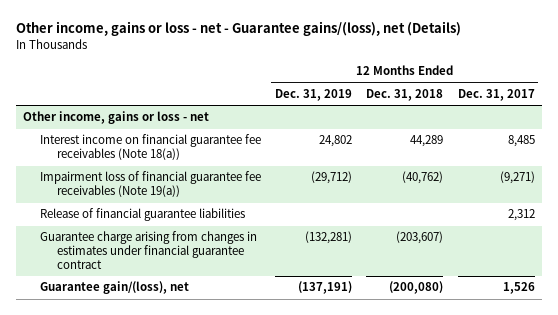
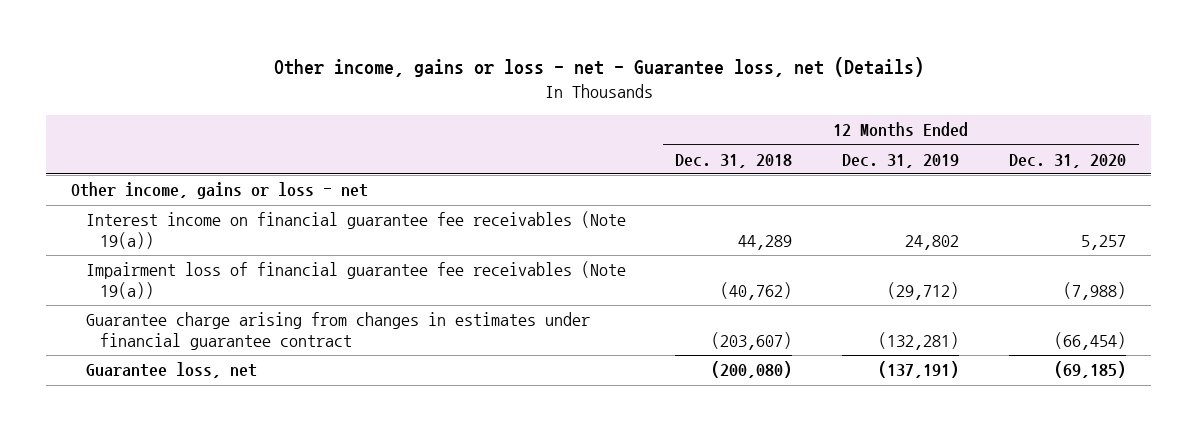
- Other income, gains or loss - net - Guarantee gains/(loss), net (Details)
+ Other income, gains or loss - net - Guarantee loss, net (Details)
- | 12 Months Ended Dec. 31, 2019 | 12 Months Ended Dec. 31, 2018 | 12 Months Ended Dec. 31, 2017
+ | 12 Months Ended Dec. 31, 2018 | 12 Months Ended Dec. 31, 2019 | 12 Months Ended Dec. 31, 2020
- Interest income on financial guarantee fee receivables (Note 18(a)) | 24,802 | 44,289 | 8,485
+ Interest income on financial guarantee fee receivables (Note 19(a)) | 44,289 | 24,802 | 5,257
- Release of financial guarantee liabilities | | | 2,312
- Guarantee gain/(loss), net | (137,191) | (200,080) | 1,526
+ Guarantee loss, net | (200,080) | (137,191) | (69,185)

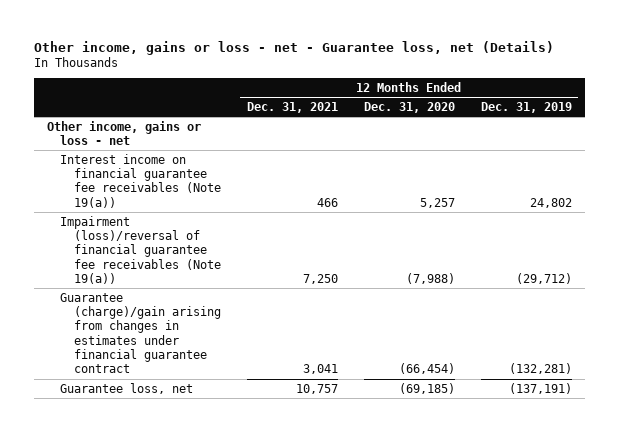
- | 12 Months Ended Dec. 31, 2018 | 12 Months Ended Dec. 31, 2019 | 12 Months Ended Dec. 31, 2020
+ | 12 Months Ended Dec. 31, 2021 | 12 Months Ended Dec. 31, 2020 | 12 Months Ended Dec. 31, 2019
- Impairment loss of financial guarantee fee receivables (Note 19(a)) | (40,762) | (29,712) | (7,988)
- Guarantee charge arising from changes in estimates under financial guarantee contract | (203,607) | (132,281) | (66,454)
+ Impairment (loss)/reversal of financial guarantee fee receivables (Note 19(a)) | 7,250 | (7,988) | (29,712)
+ Guarantee (charge)/gain arising from changes in estimates under financial guarantee contract | 3,041 | (66,454) | (132,281)

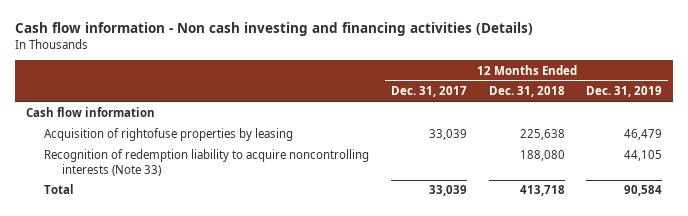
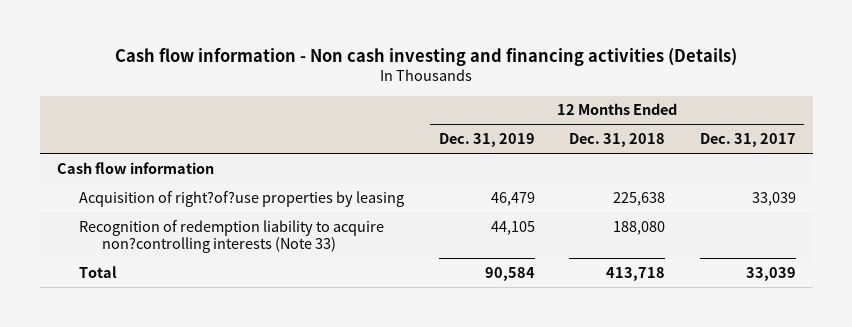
- | 12 Months Ended Dec. 31, 2017 | 12 Months Ended Dec. 31, 2018 | 12 Months Ended Dec. 31, 2019
+ | 12 Months Ended Dec. 31, 2019 | 12 Months Ended Dec. 31, 2018 | 12 Months Ended Dec. 31, 2017
- Acquisition of rightofuse properties by leasing | 33,039 | 225,638 | 46,479
- Recognition of redemption liability to acquire noncontrolling interests (Note 33) | | 188,080 | 44,105
+ Acquisition of right?of?use properties by leasing | 46,479 | 225,638 | 33,039
+ Recognition of redemption liability to acquire non?controlling interests (Note 33) | 44,105 | 188,080 |

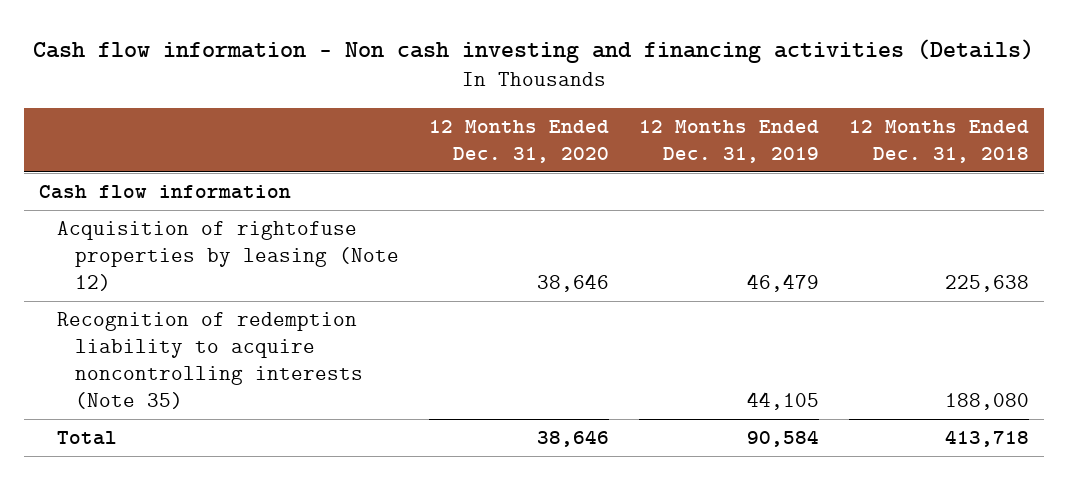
- | 12 Months Ended Dec. 31, 2019 | 12 Months Ended Dec. 31, 2018 | 12 Months Ended Dec. 31, 2017
+ | 12 Months Ended Dec. 31, 2020 | 12 Months Ended Dec. 31, 2019 | 12 Months Ended Dec. 31, 2018
- Acquisition of right?of?use properties by leasing | 46,479 | 225,638 | 33,039
- Recognition of redemption liability to acquire non?controlling interests (Note 33) | 44,105 | 188,080 |
+ Acquisition of rightofuse properties by leasing (Note 12) | 38,646 | 46,479 | 225,638
+ Recognition of redemption liability to acquire noncontrolling interests (Note 35) | | 44,105 | 188,080

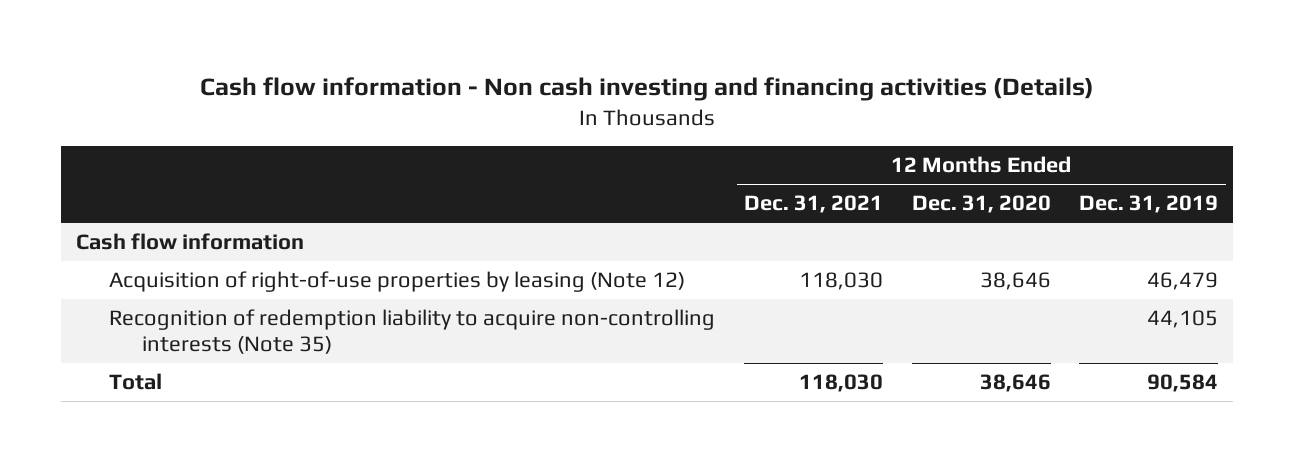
- | 12 Months Ended Dec. 31, 2020 | 12 Months Ended Dec. 31, 2019 | 12 Months Ended Dec. 31, 2018
+ | 12 Months Ended Dec. 31, 2021 | 12 Months Ended Dec. 31, 2020 | 12 Months Ended Dec. 31, 2019
- Acquisition of rightofuse properties by leasing (Note 12) | 38,646 | 46,479 | 225,638
- Recognition of redemption liability to acquire noncontrolling interests (Note 35) | | 44,105 | 188,080
+ Acquisition of right-of-use properties by leasing (Note 12) | 118,030 | 38,646 | 46,479
+ Recognition of redemption liability to acquire non-controlling interests (Note 35) | | | 44,105

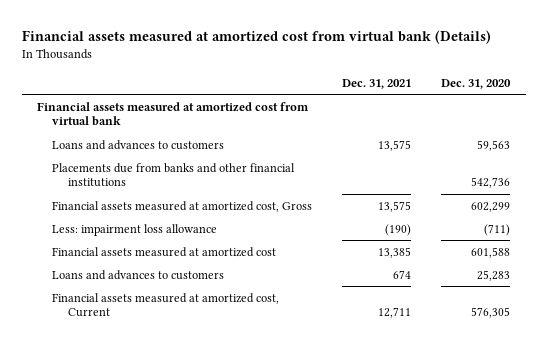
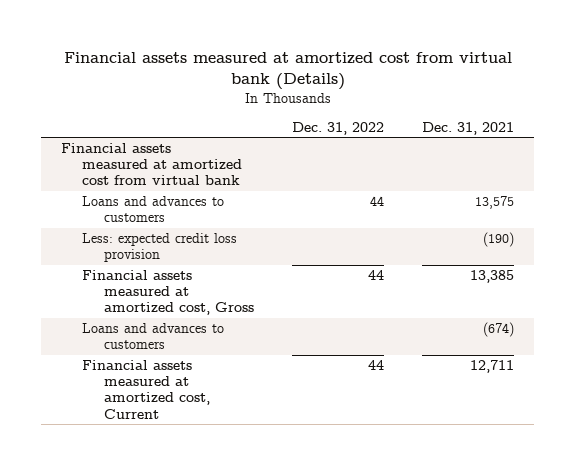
- | Dec. 31, 2021 | Dec. 31, 2020
+ | Dec. 31, 2022 | Dec. 31, 2021
- Placements due from banks and other financial institutions | | 542,736
- Financial assets measured at amortized cost, Gross | 13,575 | 602,299
- Less: impairment loss allowance | (190) | (711)
- Financial assets measured at amortized cost | 13,385 | 601,588
- Loans and advances to customers | 674 | 25,283
+ Less: expected credit loss provision | | (190)
+ Financial assets measured at amortized cost, Gross | 44 | 13,385
+ Loans and advances to customers | | (674)

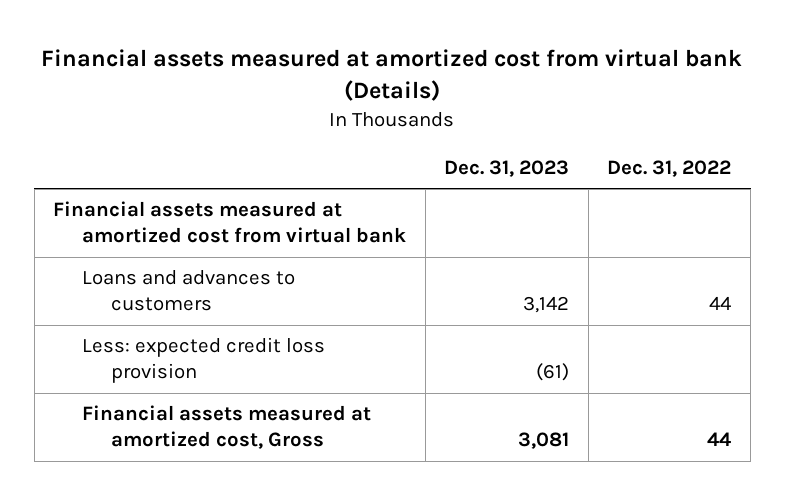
- | Dec. 31, 2022 | Dec. 31, 2021
+ | Dec. 31, 2023 | Dec. 31, 2022
- Loans and advances to customers | | (674)
- Financial assets measured at amortized cost, Current | 44 | 12,711

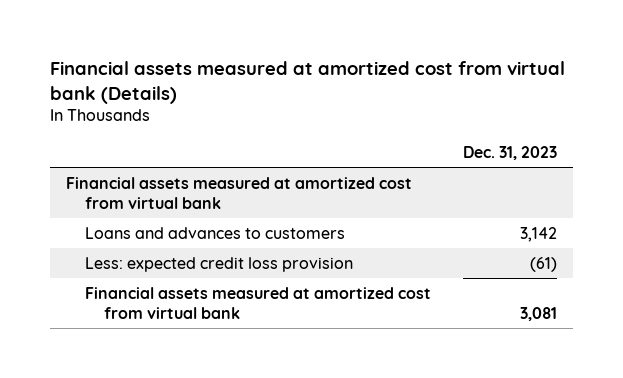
- | Dec. 31, 2023 | Dec. 31, 2022
+ | Dec. 31, 2023
- Financial assets measured at amortized cost, Gross | 3,081 | 44
+ Financial assets measured at amortized cost from virtual bank | 3,081

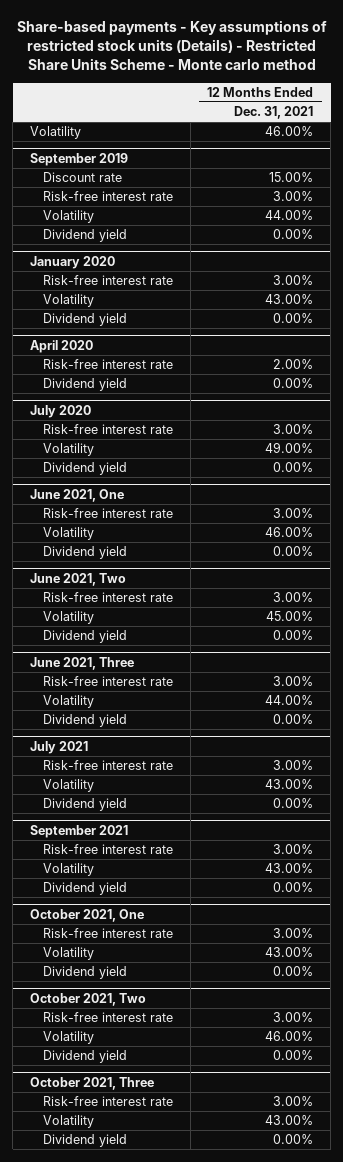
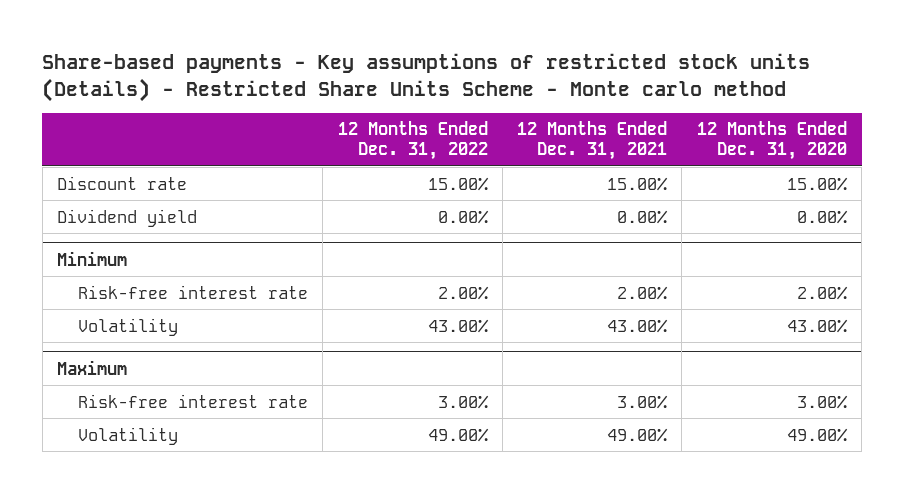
- | 12 Months Ended Dec. 31, 2021
+ | 12 Months Ended Dec. 31, 2022 | 12 Months Ended Dec. 31, 2021 | 12 Months Ended Dec. 31, 2020
- Volatility | 46.00%
- September 2019
- Risk-free interest rate | 3.00%
- Volatility | 44.00%
- January 2020
- Risk-free interest rate | 3.00%
- Volatility | 43.00%
- Dividend yield | 0.00%
- April 2020
+ Minimum
- Dividend yield | 0.00%
- July 2020
- Risk-free interest rate | 3.00%
- Volatility | 49.00%
- Dividend yield | 0.00%
- June 2021, One
- Risk-free interest rate | 3.00%
- Volatility | 46.00%
- Dividend yield | 0.00%
- June 2021, Two
- Risk-free interest rate | 3.00%
- Volatility | 45.00%
- Dividend yield | 0.00%
- June 2021, Three
- Risk-free interest rate | 3.00%
- Volatility | 44.00%
- Dividend yield | 0.00%
- July 2021
- Risk-free interest rate | 3.00%
- Dividend yield | 0.00%
- September 2021
- Risk-free interest rate | 3.00%
- Volatility | 43.00%
- Dividend yield | 0.00%
- October 2021, One
- Risk-free interest rate | 3.00%
- Volatility | 43.00%
- Dividend yield | 0.00%
- October 2021, Two
- Risk-free interest rate | 3.00%
- Volatility | 46.00%
- Dividend yield | 0.00%
- October 2021, Three
+ Maximum
- Volatility | 43.00%
- Dividend yield | 0.00%
+ Volatility | 49.00% | 49.00% | 49.00%

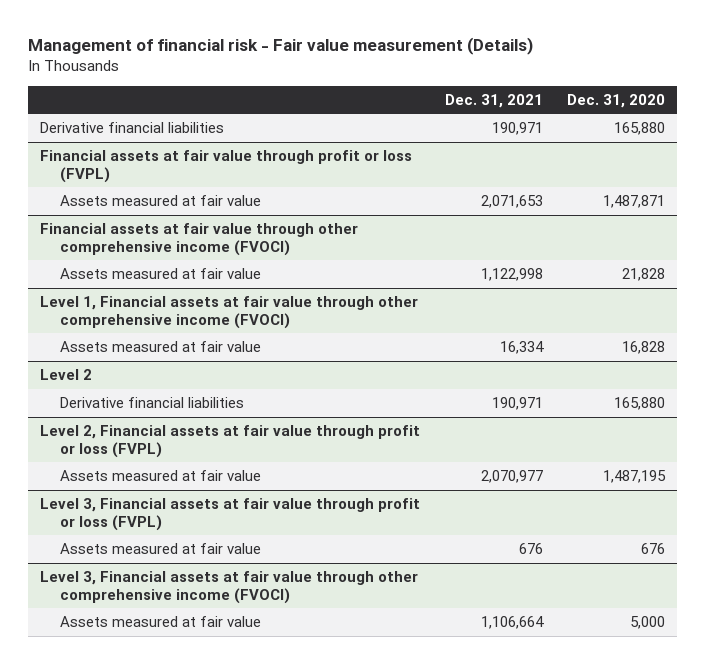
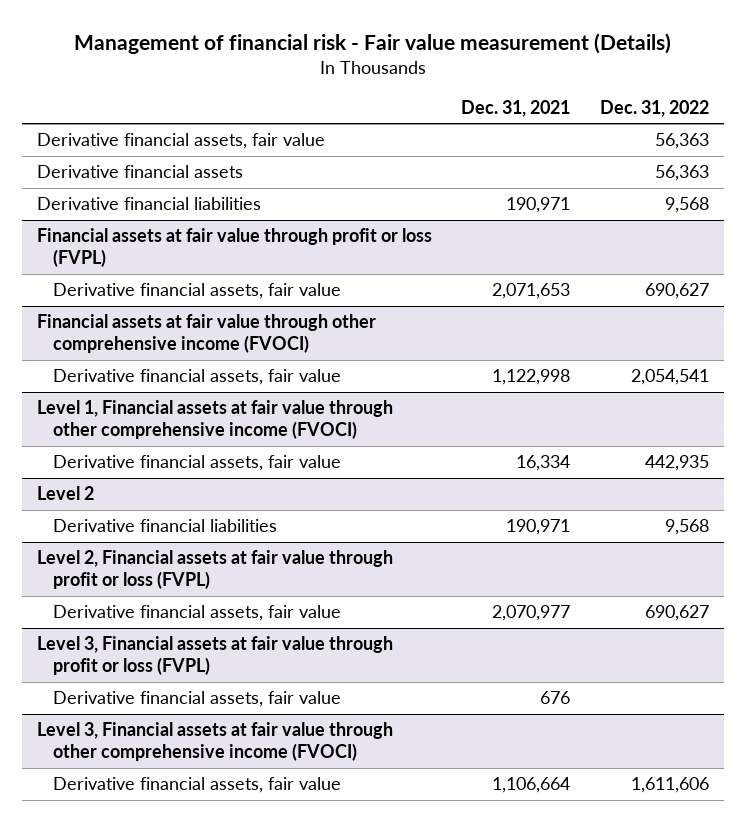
- | Dec. 31, 2021 | Dec. 31, 2020
+ | Dec. 31, 2021 | Dec. 31, 2022
+ Derivative financial assets, fair value | | 56,363
+ Derivative financial assets | | 56,363
@ Financial assets at fair value through profit or loss (FVPL)
- Assets measured at fair value | 2,071,653 | 1,487,871
+ Derivative financial assets, fair value | 2,071,653 | 690,627
@ Financial assets at fair value through other comprehensive income (FVOCI)
- Assets measured at fair value | 1,122,998 | 21,828
+ Derivative financial assets, fair value | 1,122,998 | 2,054,541
@ Level 1, Financial assets at fair value through other comprehensive income (FVOCI)
- Assets measured at fair value | 16,334 | 16,828
+ Derivative financial assets, fair value | 16,334 | 442,935
@ Level 2, Financial assets at fair value through profit or loss (FVPL)
- Assets measured at fair value | 2,070,977 | 1,487,195
+ Derivative financial assets, fair value | 2,070,977 | 690,627
@ Level 3, Financial assets at fair value through profit or loss (FVPL)
- Assets measured at fair value | 676 | 676
+ Derivative financial assets, fair value | 676 |
@ Level 3, Financial assets at fair value through other comprehensive income (FVOCI)
- Assets measured at fair value | 1,106,664 | 5,000
+ Derivative financial assets, fair value | 1,106,664 | 1,611,606

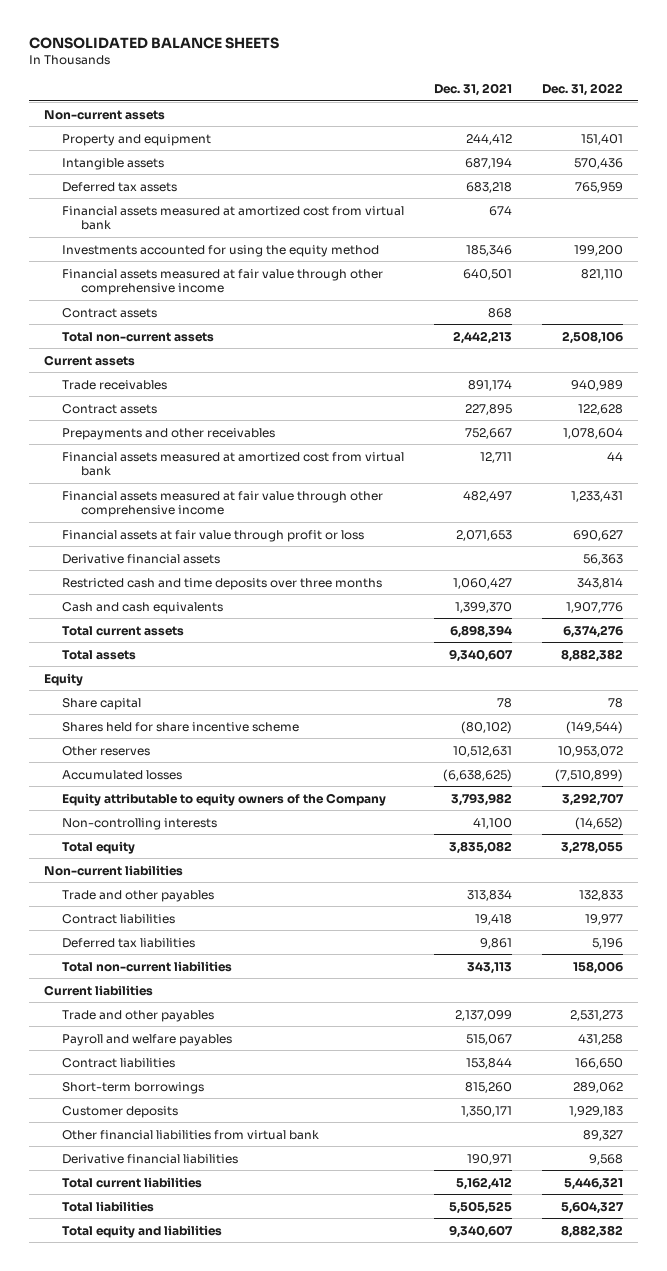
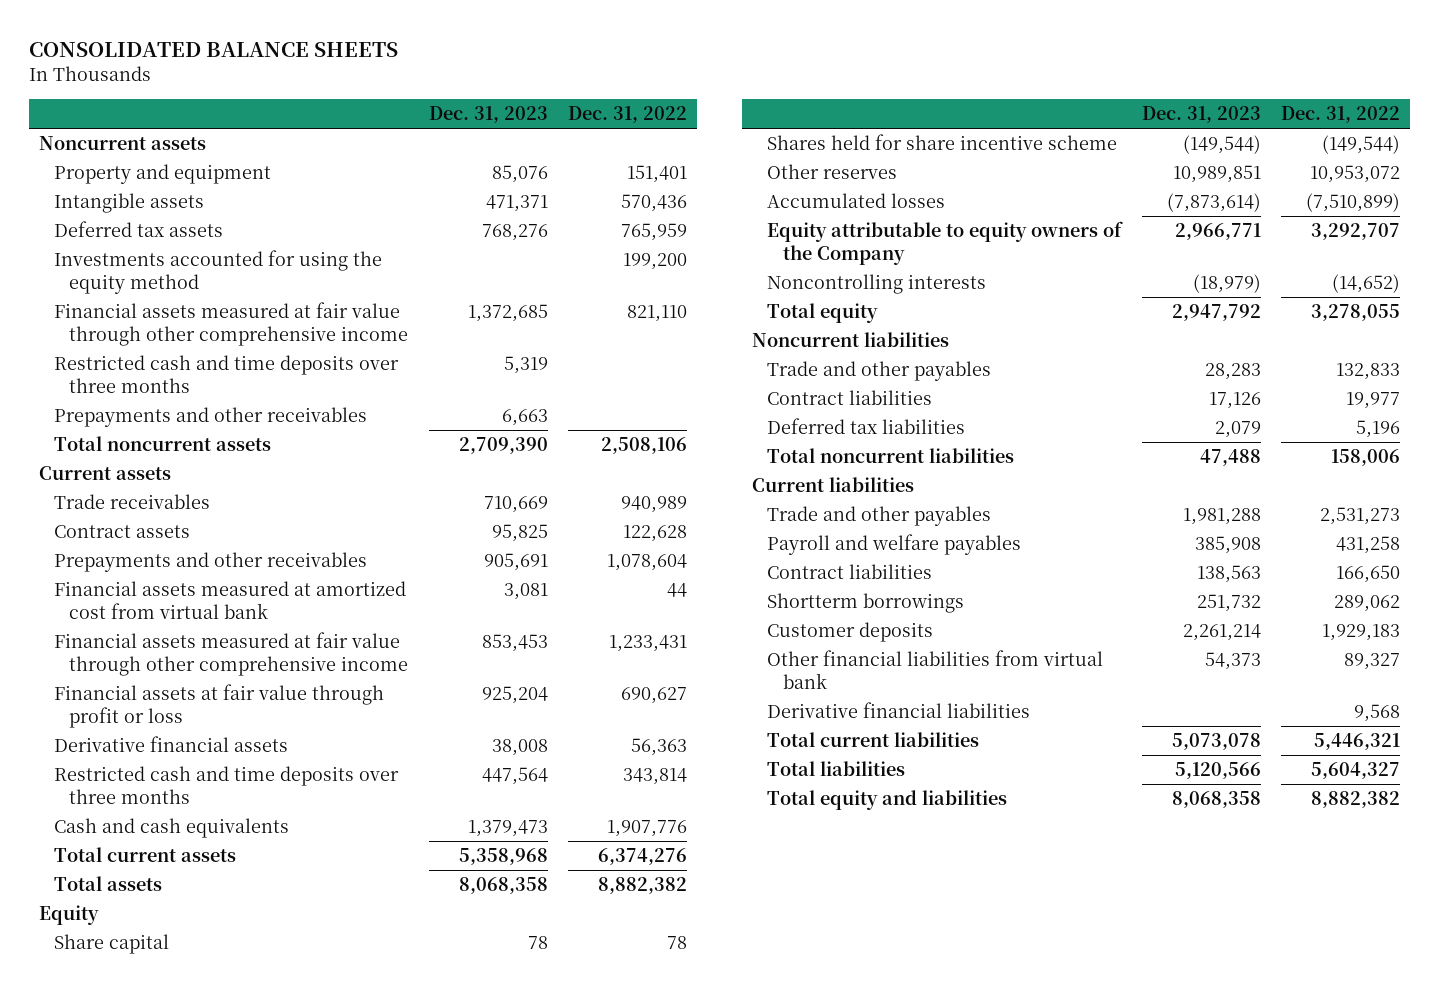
- | Dec. 31, 2021 | Dec. 31, 2022
+ | Dec. 31, 2023 | Dec. 31, 2022
- Non-current assets
+ Noncurrent assets
- Financial assets measured at amortized cost from virtual bank | 674 |
- Contract assets | 868 |
- Total non-current assets | 2,442,213 | 2,508,106
+ Restricted cash and time deposits over three months | 5,319 |
+ Prepayments and other receivables | 6,663 |
+ Total noncurrent assets | 2,709,390 | 2,508,106
- Non-controlling interests | 41,100 | (14,652)
+ Noncontrolling interests | (18,979) | (14,652)
- Non-current liabilities
+ Noncurrent liabilities
- Total non-current liabilities | 343,113 | 158,006
+ Total noncurrent liabilities | 47,488 | 158,006
- Short-term borrowings | 815,260 | 289,062
+ Shortterm borrowings | 251,732 | 289,062

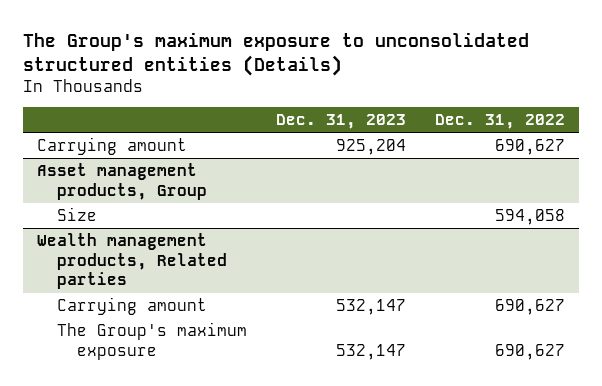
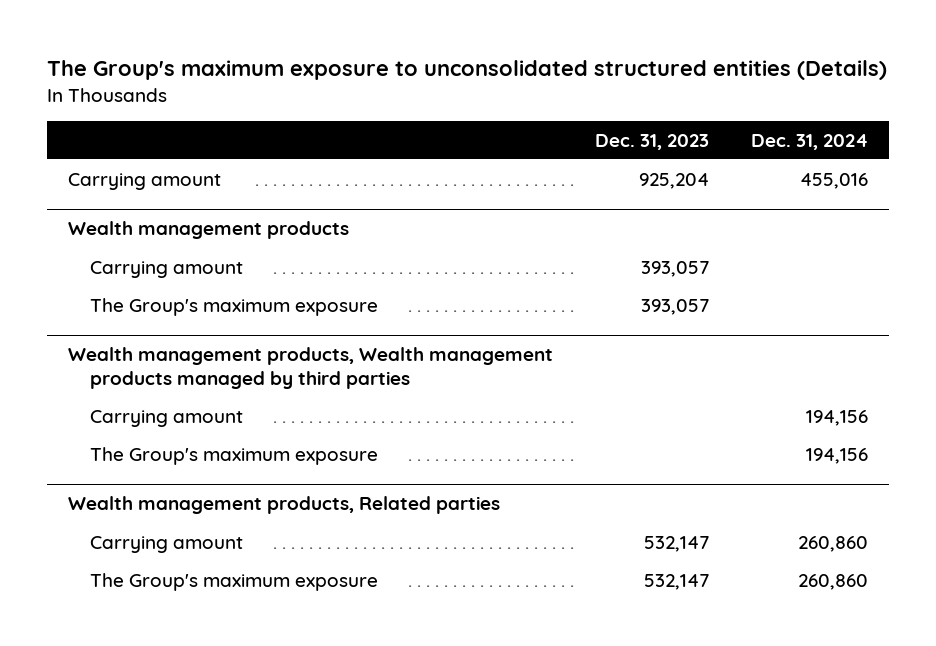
- | Dec. 31, 2023 | Dec. 31, 2022
+ | Dec. 31, 2023 | Dec. 31, 2024
- Asset management products, Group
- Size | | 594,058
+ Wealth management products
+ Carrying amount | 393,057 |
+ The Group's maximum exposure | 393,057 |
+ Wealth management products, Wealth management products managed by third parties
+ Carrying amount | | 194,156
+ The Group's maximum exposure | | 194,156

